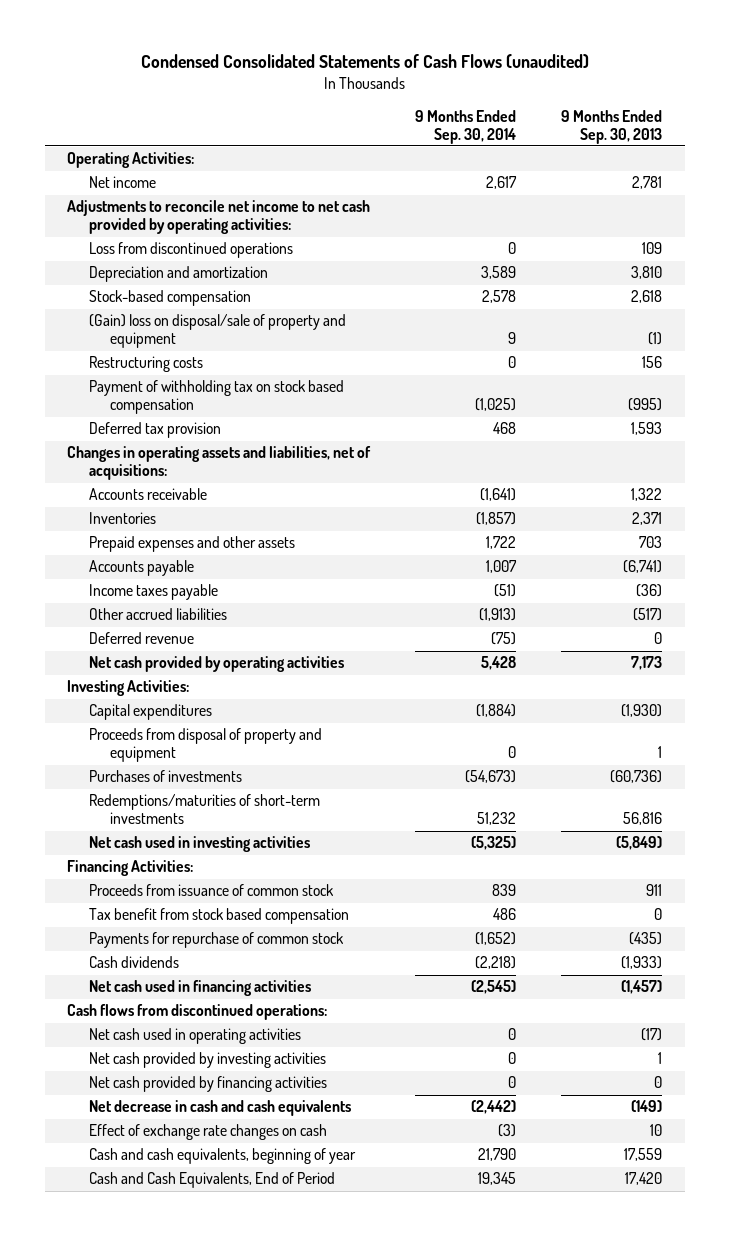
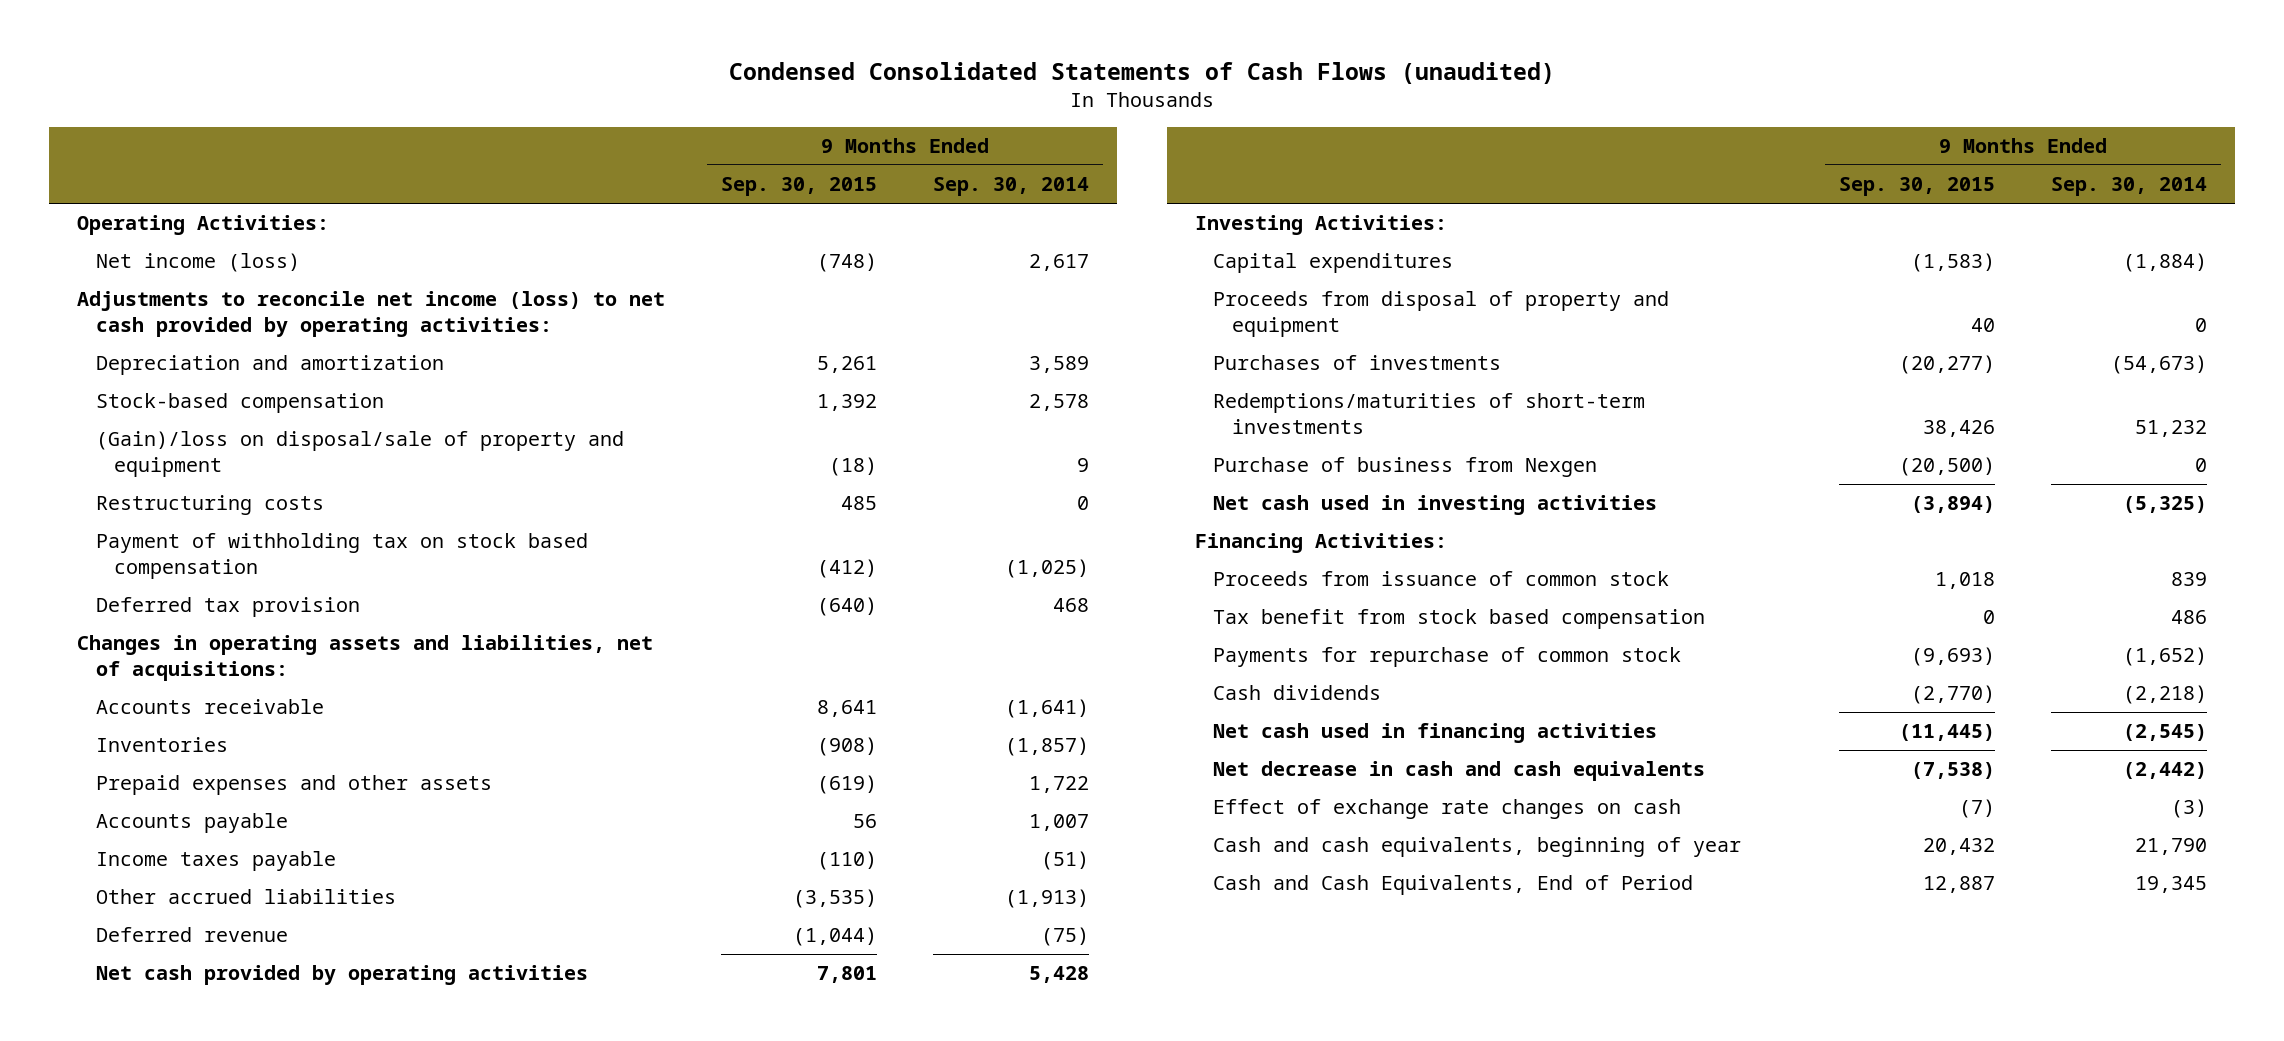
- | 9 Months Ended Sep. 30, 2014 | 9 Months Ended Sep. 30, 2013
+ | 9 Months Ended Sep. 30, 2015 | 9 Months Ended Sep. 30, 2014
- Net income | 2,617 | 2,781
- Adjustments to reconcile net income to net cash provided by operating activities:
- Loss from discontinued operations | 0 | 109
+ Net income (loss) | (748) | 2,617
+ Adjustments to reconcile net income (loss) to net cash provided by operating activities:
- (Gain) loss on disposal/sale of property and equipment | 9 | (1)
+ (Gain)/loss on disposal/sale of property and equipment | (18) | 9
+ Purchase of business from Nexgen | (20,500) | 0
- Cash flows from discontinued operations:
- Net cash used in operating activities | 0 | (17)
- Net cash provided by investing activities | 0 | 1
- Net cash provided by financing activities | 0 | 0

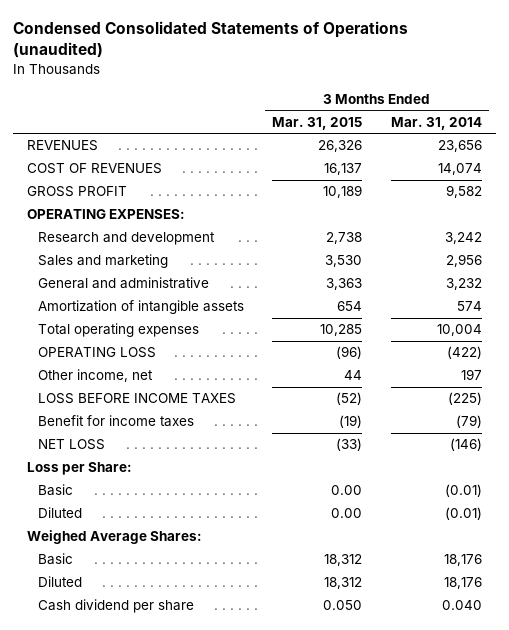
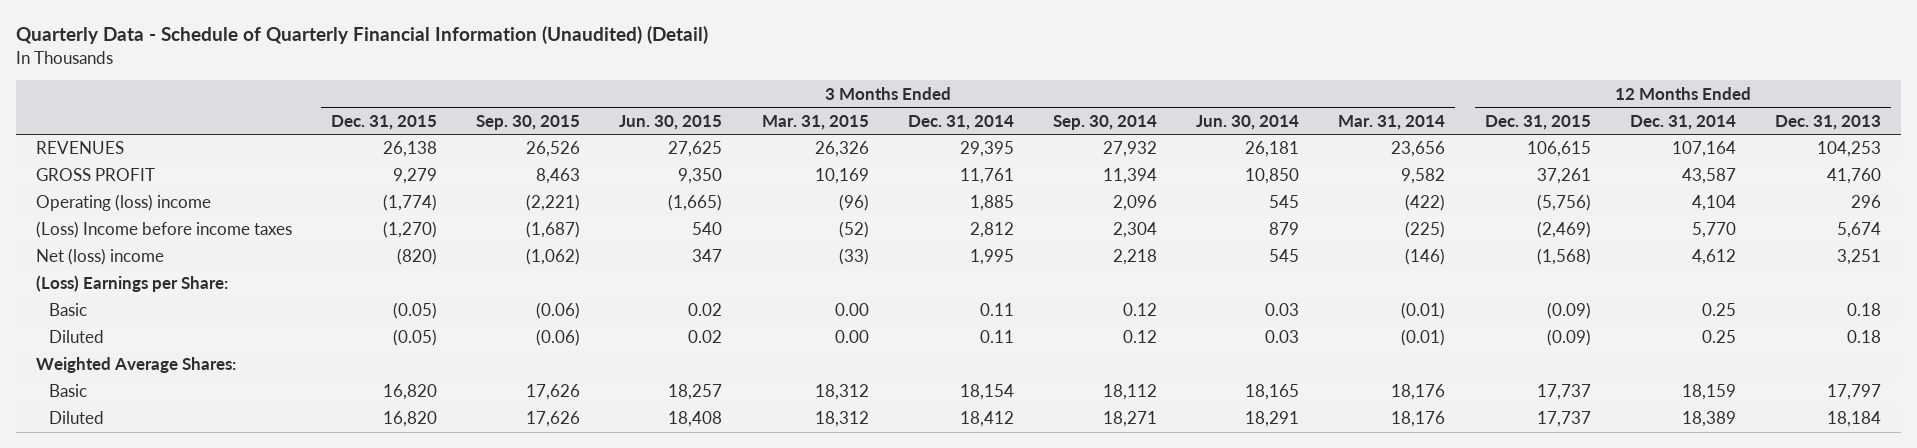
- Condensed Consolidated Statements of Operations (unaudited)
+ Quarterly Data - Schedule of Quarterly Financial Information (Unaudited) (Detail)
- | 3 Months Ended Mar. 31, 2015 | 3 Months Ended Mar. 31, 2014
+ | 3 Months Ended Dec. 31, 2015 | 3 Months Ended Sep. 30, 2015 | 3 Months Ended Jun. 30, 2015 | 3 Months Ended Mar. 31, 2015 | 3 Months Ended Dec. 31, 2014 | 3 Months Ended Sep. 30, 2014 | 3 Months Ended Jun. 30, 2014 | 3 Months Ended Mar. 31, 2014 | 12 Months Ended Dec. 31, 2015 | 12 Months Ended Dec. 31, 2014 | 12 Months Ended Dec. 31, 2013
- COST OF REVENUES | 16,137 | 14,074
- GROSS PROFIT | 10,189 | 9,582
- OPERATING EXPENSES:
- Research and development | 2,738 | 3,242
- Sales and marketing | 3,530 | 2,956
- General and administrative | 3,363 | 3,232
- Amortization of intangible assets | 654 | 574
- Total operating expenses | 10,285 | 10,004
- OPERATING LOSS | (96) | (422)
- Other income, net | 44 | 197
- LOSS BEFORE INCOME TAXES | (52) | (225)
- Benefit for income taxes | (19) | (79)
- NET LOSS | (33) | (146)
- Loss per Share:
+ GROSS PROFIT | 9,279 | 8,463 | 9,350 | 10,169 | 11,761 | 11,394 | 10,850 | 9,582 | 37,261 | 43,587 | 41,760
+ Operating (loss) income | (1,774) | (2,221) | (1,665) | (96) | 1,885 | 2,096 | 545 | (422) | (5,756) | 4,104 | 296
+ (Loss) Income before income taxes | (1,270) | (1,687) | 540 | (52) | 2,812 | 2,304 | 879 | (225) | (2,469) | 5,770 | 5,674
+ Net (loss) income | (820) | (1,062) | 347 | (33) | 1,995 | 2,218 | 545 | (146) | (1,568) | 4,612 | 3,251
+ (Loss) Earnings per Share:
- Weighed Average Shares:
+ Weighted Average Shares:
- Cash dividend per share | 0.050 | 0.040

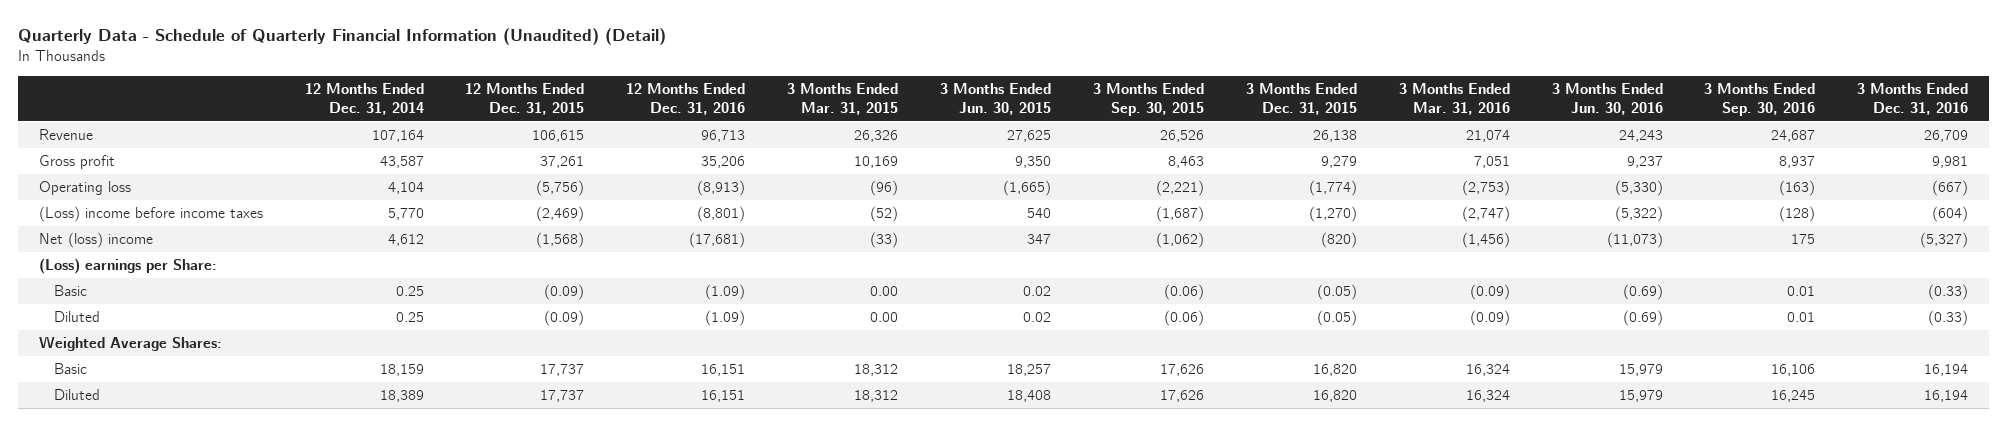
- | 3 Months Ended Dec. 31, 2015 | 3 Months Ended Sep. 30, 2015 | 3 Months Ended Jun. 30, 2015 | 3 Months Ended Mar. 31, 2015 | 3 Months Ended Dec. 31, 2014 | 3 Months Ended Sep. 30, 2014 | 3 Months Ended Jun. 30, 2014 | 3 Months Ended Mar. 31, 2014 | 12 Months Ended Dec. 31, 2015 | 12 Months Ended Dec. 31, 2014 | 12 Months Ended Dec. 31, 2013
+ | 12 Months Ended Dec. 31, 2014 | 12 Months Ended Dec. 31, 2015 | 12 Months Ended Dec. 31, 2016 | 3 Months Ended Mar. 31, 2015 | 3 Months Ended Jun. 30, 2015 | 3 Months Ended Sep. 30, 2015 | 3 Months Ended Dec. 31, 2015 | 3 Months Ended Mar. 31, 2016 | 3 Months Ended Jun. 30, 2016 | 3 Months Ended Sep. 30, 2016 | 3 Months Ended Dec. 31, 2016
- REVENUES | 26,138 | 26,526 | 27,625 | 26,326 | 29,395 | 27,932 | 26,181 | 23,656 | 106,615 | 107,164 | 104,253
- GROSS PROFIT | 9,279 | 8,463 | 9,350 | 10,169 | 11,761 | 11,394 | 10,850 | 9,582 | 37,261 | 43,587 | 41,760
- Operating (loss) income | (1,774) | (2,221) | (1,665) | (96) | 1,885 | 2,096 | 545 | (422) | (5,756) | 4,104 | 296
- (Loss) Income before income taxes | (1,270) | (1,687) | 540 | (52) | 2,812 | 2,304 | 879 | (225) | (2,469) | 5,770 | 5,674
+ Revenue | 107,164 | 106,615 | 96,713 | 26,326 | 27,625 | 26,526 | 26,138 | 21,074 | 24,243 | 24,687 | 26,709
+ Gross profit | 43,587 | 37,261 | 35,206 | 10,169 | 9,350 | 8,463 | 9,279 | 7,051 | 9,237 | 8,937 | 9,981
+ Operating loss | 4,104 | (5,756) | (8,913) | (96) | (1,665) | (2,221) | (1,774) | (2,753) | (5,330) | (163) | (667)
+ (Loss) income before income taxes | 5,770 | (2,469) | (8,801) | (52) | 540 | (1,687) | (1,270) | (2,747) | (5,322) | (128) | (604)
- (Loss) Earnings per Share:
+ (Loss) earnings per Share:

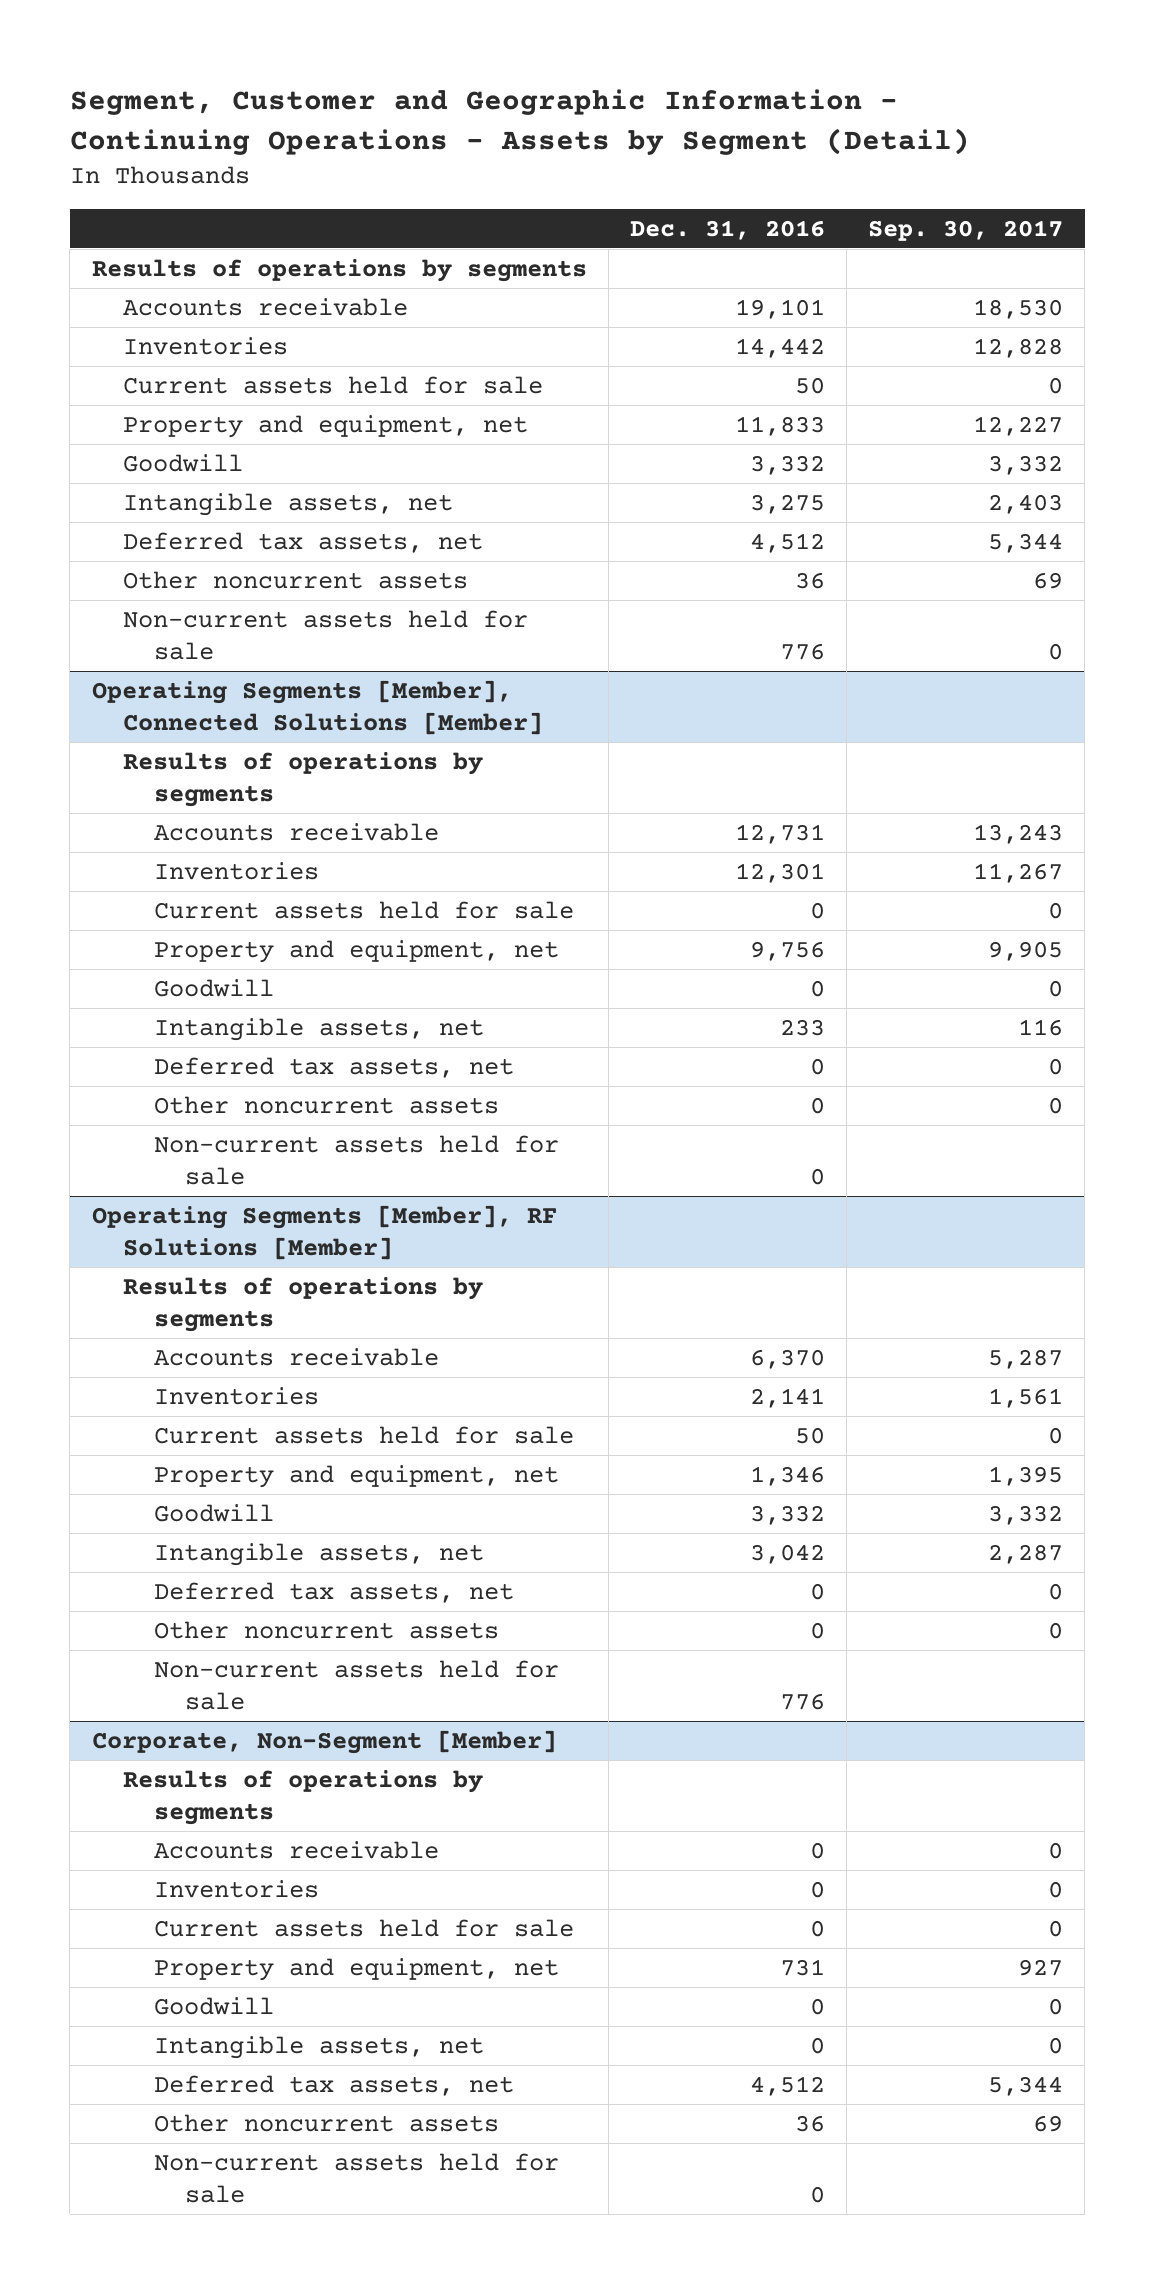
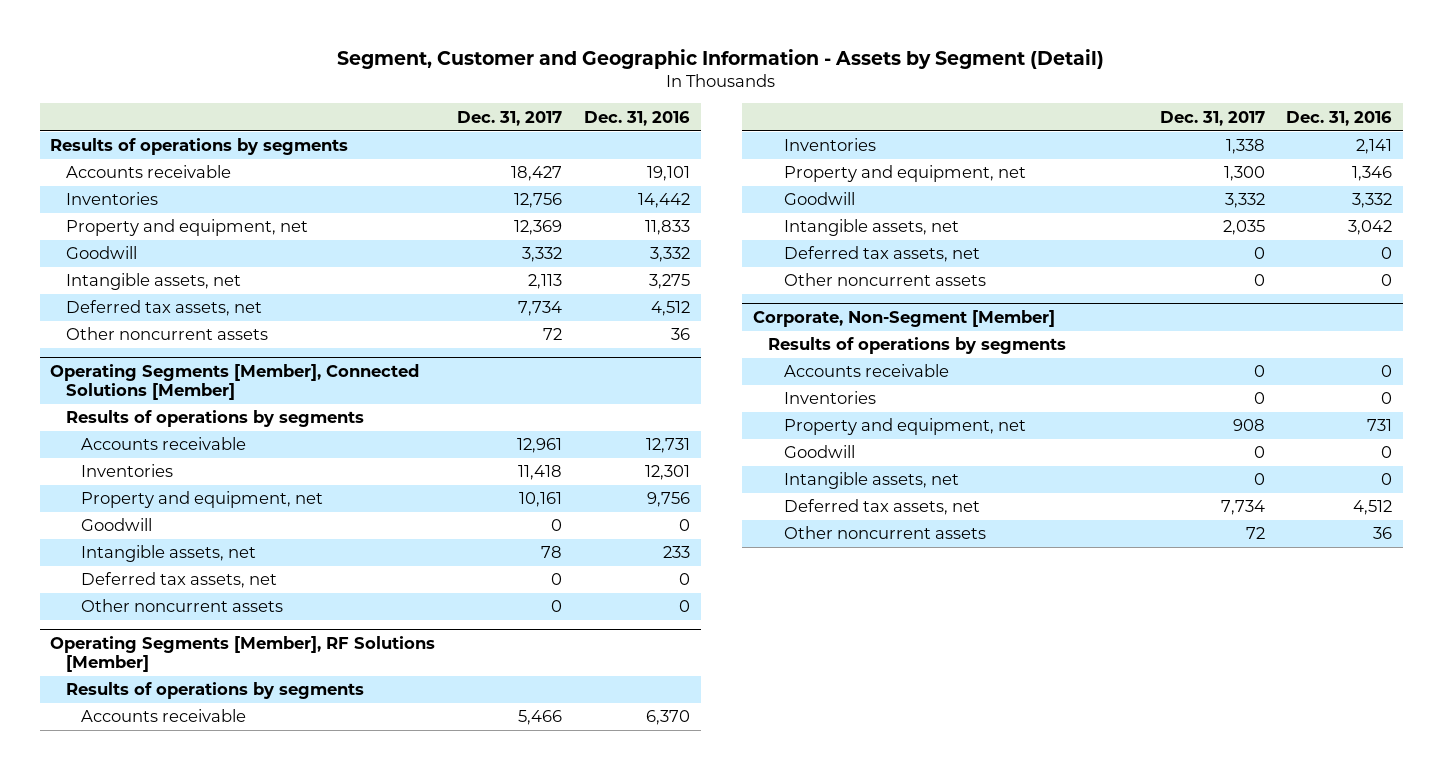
- Segment, Customer and Geographic Information - Continuing Operations - Assets by Segment (Detail)
+ Segment, Customer and Geographic Information - Assets by Segment (Detail)
- | Dec. 31, 2016 | Sep. 30, 2017
+ | Dec. 31, 2017 | Dec. 31, 2016
- Current assets held for sale | 50 | 0
- Non-current assets held for sale | 776 | 0
@ Operating Segments [Member], Connected Solutions [Member]
- Current assets held for sale | 0 | 0
- Non-current assets held for sale | 0 |
@ Operating Segments [Member], RF Solutions [Member]
- Current assets held for sale | 50 | 0
- Non-current assets held for sale | 776 |
@ Corporate, Non-Segment [Member]
- Current assets held for sale | 0 | 0
- Non-current assets held for sale | 0 |

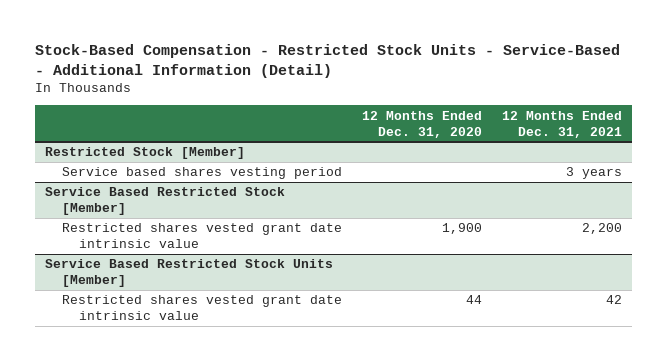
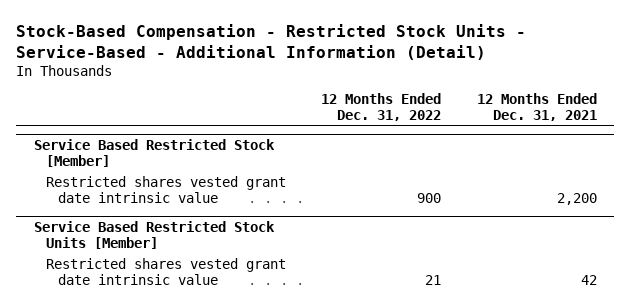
- | 12 Months Ended Dec. 31, 2020 | 12 Months Ended Dec. 31, 2021
+ | 12 Months Ended Dec. 31, 2022 | 12 Months Ended Dec. 31, 2021
- Restricted Stock [Member]
- Service based shares vesting period | | 3 years

